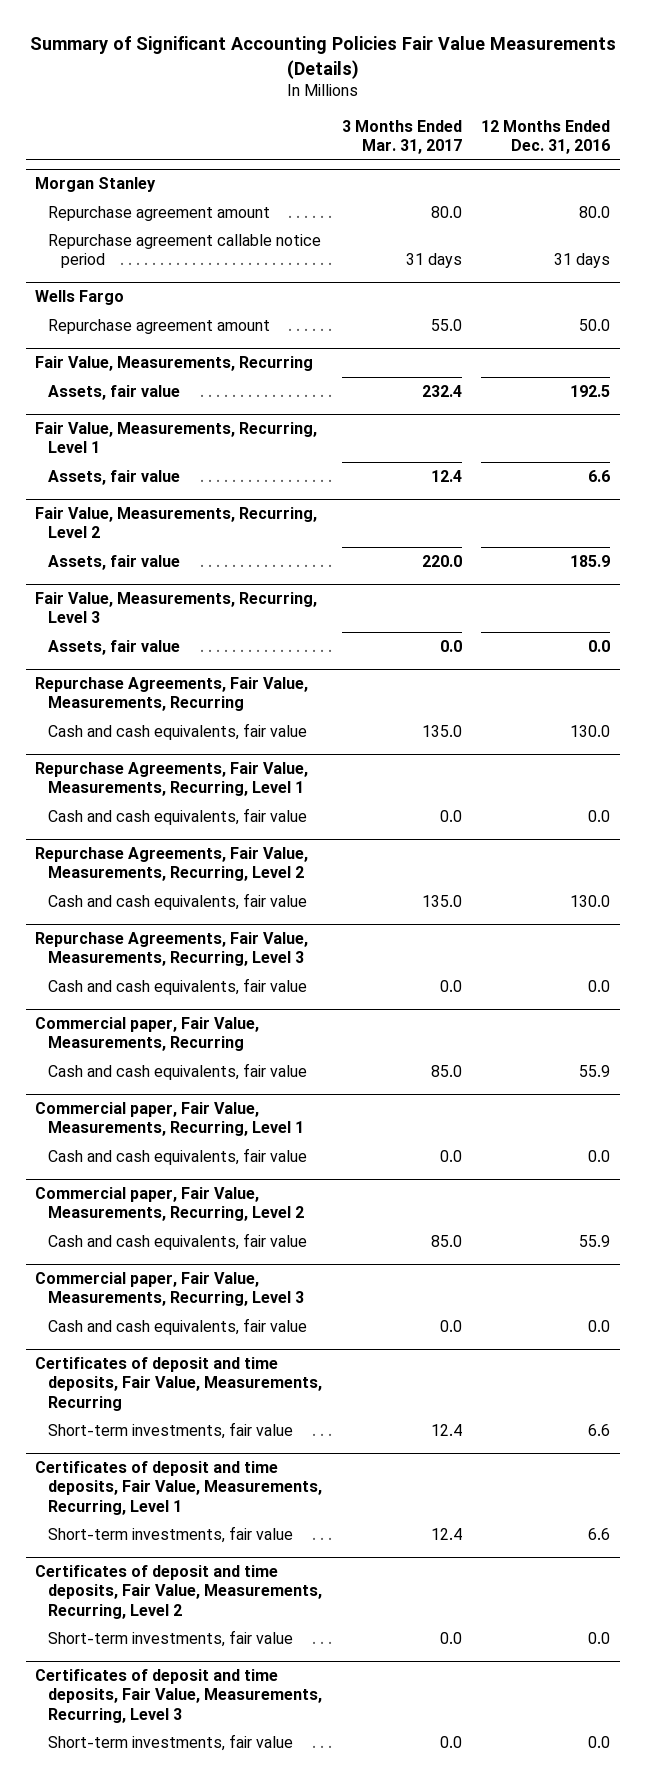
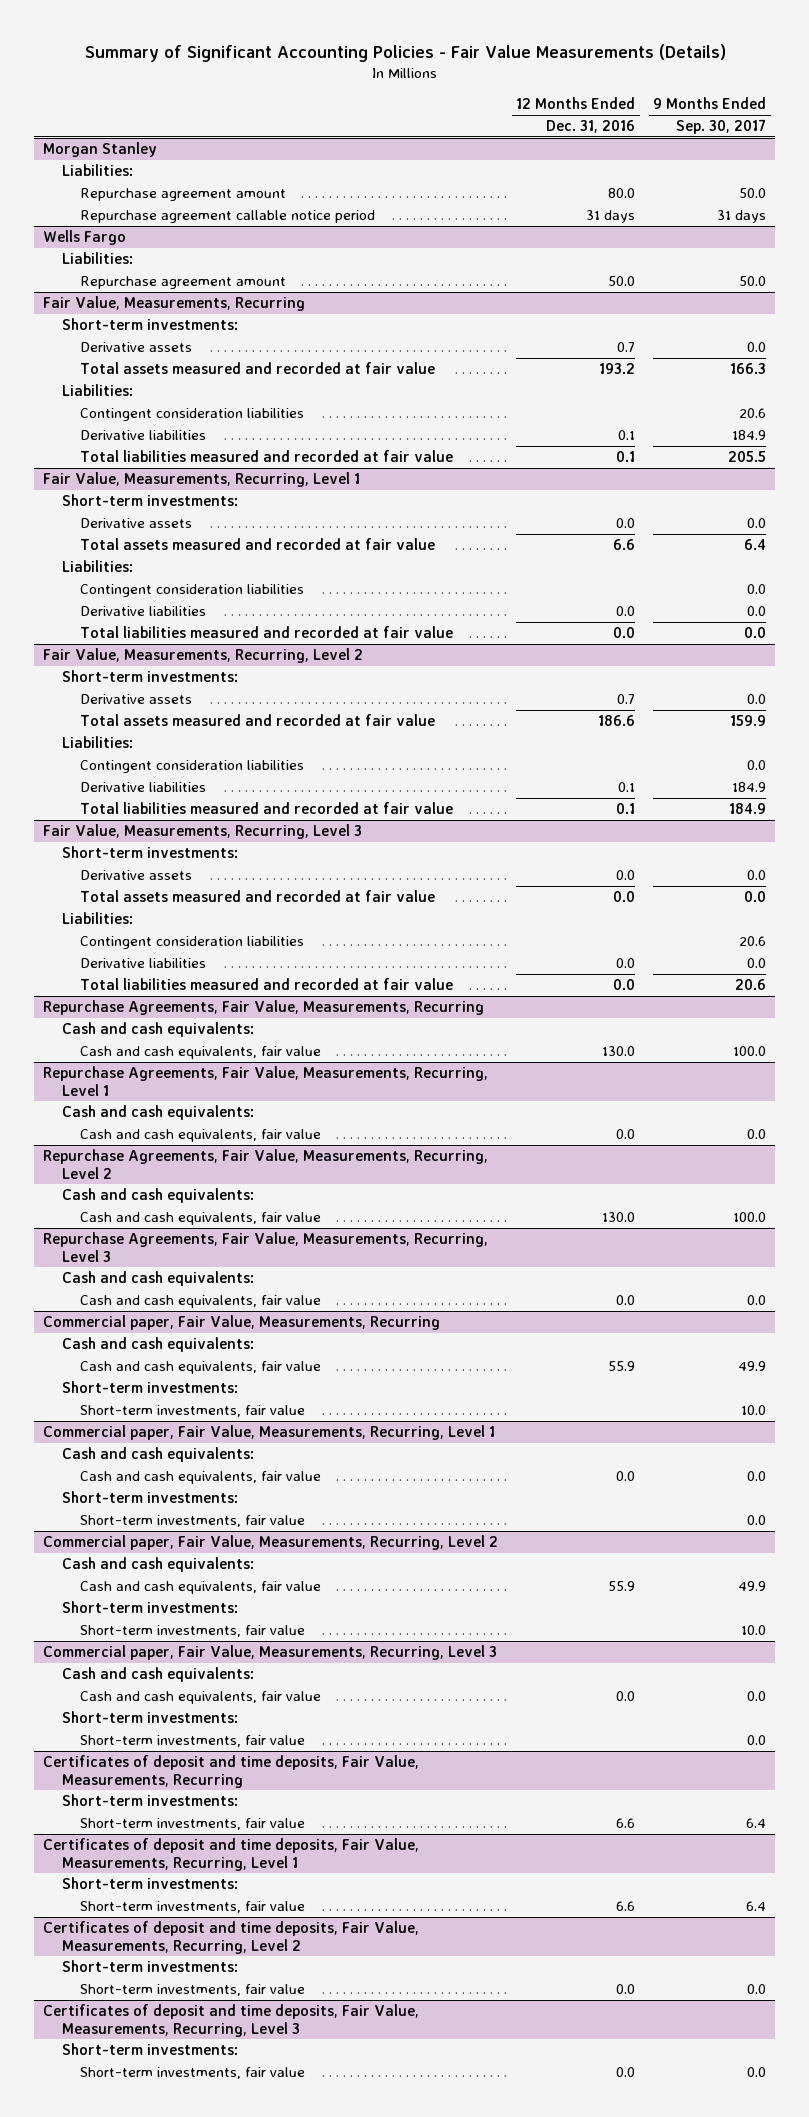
- Summary of Significant Accounting Policies Fair Value Measurements (Details)
+ Summary of Significant Accounting Policies - Fair Value Measurements (Details)
- | 3 Months Ended Mar. 31, 2017 | 12 Months Ended Dec. 31, 2016
+ | 12 Months Ended Dec. 31, 2016 | 9 Months Ended Sep. 30, 2017
@ Morgan Stanley
+ Liabilities:
@ Wells Fargo
+ Liabilities:
@ Fair Value, Measurements, Recurring
- Assets, fair value | 232.4 | 192.5
+ Short-term investments:
+ Derivative assets | 0.7 | 0.0
+ Total assets measured and recorded at fair value | 193.2 | 166.3
+ Liabilities:
+ Contingent consideration liabilities | | 20.6
+ Derivative liabilities | 0.1 | 184.9
+ Total liabilities measured and recorded at fair value | 0.1 | 205.5
@ Fair Value, Measurements, Recurring, Level 1
- Assets, fair value | 12.4 | 6.6
+ Short-term investments:
+ Derivative assets | 0.0 | 0.0
+ Total assets measured and recorded at fair value | 6.6 | 6.4
+ Liabilities:
+ Contingent consideration liabilities | | 0.0
+ Derivative liabilities | 0.0 | 0.0
+ Total liabilities measured and recorded at fair value | 0.0 | 0.0
@ Fair Value, Measurements, Recurring, Level 2
- Assets, fair value | 220.0 | 185.9
+ Short-term investments:
+ Derivative assets | 0.7 | 0.0
+ Total assets measured and recorded at fair value | 186.6 | 159.9
+ Liabilities:
+ Contingent consideration liabilities | | 0.0
+ Derivative liabilities | 0.1 | 184.9
+ Total liabilities measured and recorded at fair value | 0.1 | 184.9
@ Fair Value, Measurements, Recurring, Level 3
- Assets, fair value | 0.0 | 0.0
+ Short-term investments:
+ Derivative assets | 0.0 | 0.0
+ Total assets measured and recorded at fair value | 0.0 | 0.0
+ Liabilities:
+ Contingent consideration liabilities | | 20.6
+ Derivative liabilities | 0.0 | 0.0
+ Total liabilities measured and recorded at fair value | 0.0 | 20.6
@ Repurchase Agreements, Fair Value, Measurements, Recurring
+ Cash and cash equivalents:
@ Repurchase Agreements, Fair Value, Measurements, Recurring, Level 1
+ Cash and cash equivalents:
@ Repurchase Agreements, Fair Value, Measurements, Recurring, Level 2
+ Cash and cash equivalents:
@ Repurchase Agreements, Fair Value, Measurements, Recurring, Level 3
+ Cash and cash equivalents:
@ Commercial paper, Fair Value, Measurements, Recurring
+ Cash and cash equivalents:
+ Short-term investments:
+ Short-term investments, fair value | | 10.0
@ Commercial paper, Fair Value, Measurements, Recurring, Level 1
+ Cash and cash equivalents:
+ Short-term investments:
+ Short-term investments, fair value | | 0.0
@ Commercial paper, Fair Value, Measurements, Recurring, Level 2
+ Cash and cash equivalents:
+ Short-term investments:
+ Short-term investments, fair value | | 10.0
@ Commercial paper, Fair Value, Measurements, Recurring, Level 3
+ Cash and cash equivalents:
+ Short-term investments:
+ Short-term investments, fair value | | 0.0
@ Certificates of deposit and time deposits, Fair Value, Measurements, Recurring
+ Short-term investments:
@ Certificates of deposit and time deposits, Fair Value, Measurements, Recurring, Level 1
+ Short-term investments:
@ Certificates of deposit and time deposits, Fair Value, Measurements, Recurring, Level 2
+ Short-term investments:
@ Certificates of deposit and time deposits, Fair Value, Measurements, Recurring, Level 3
+ Short-term investments:

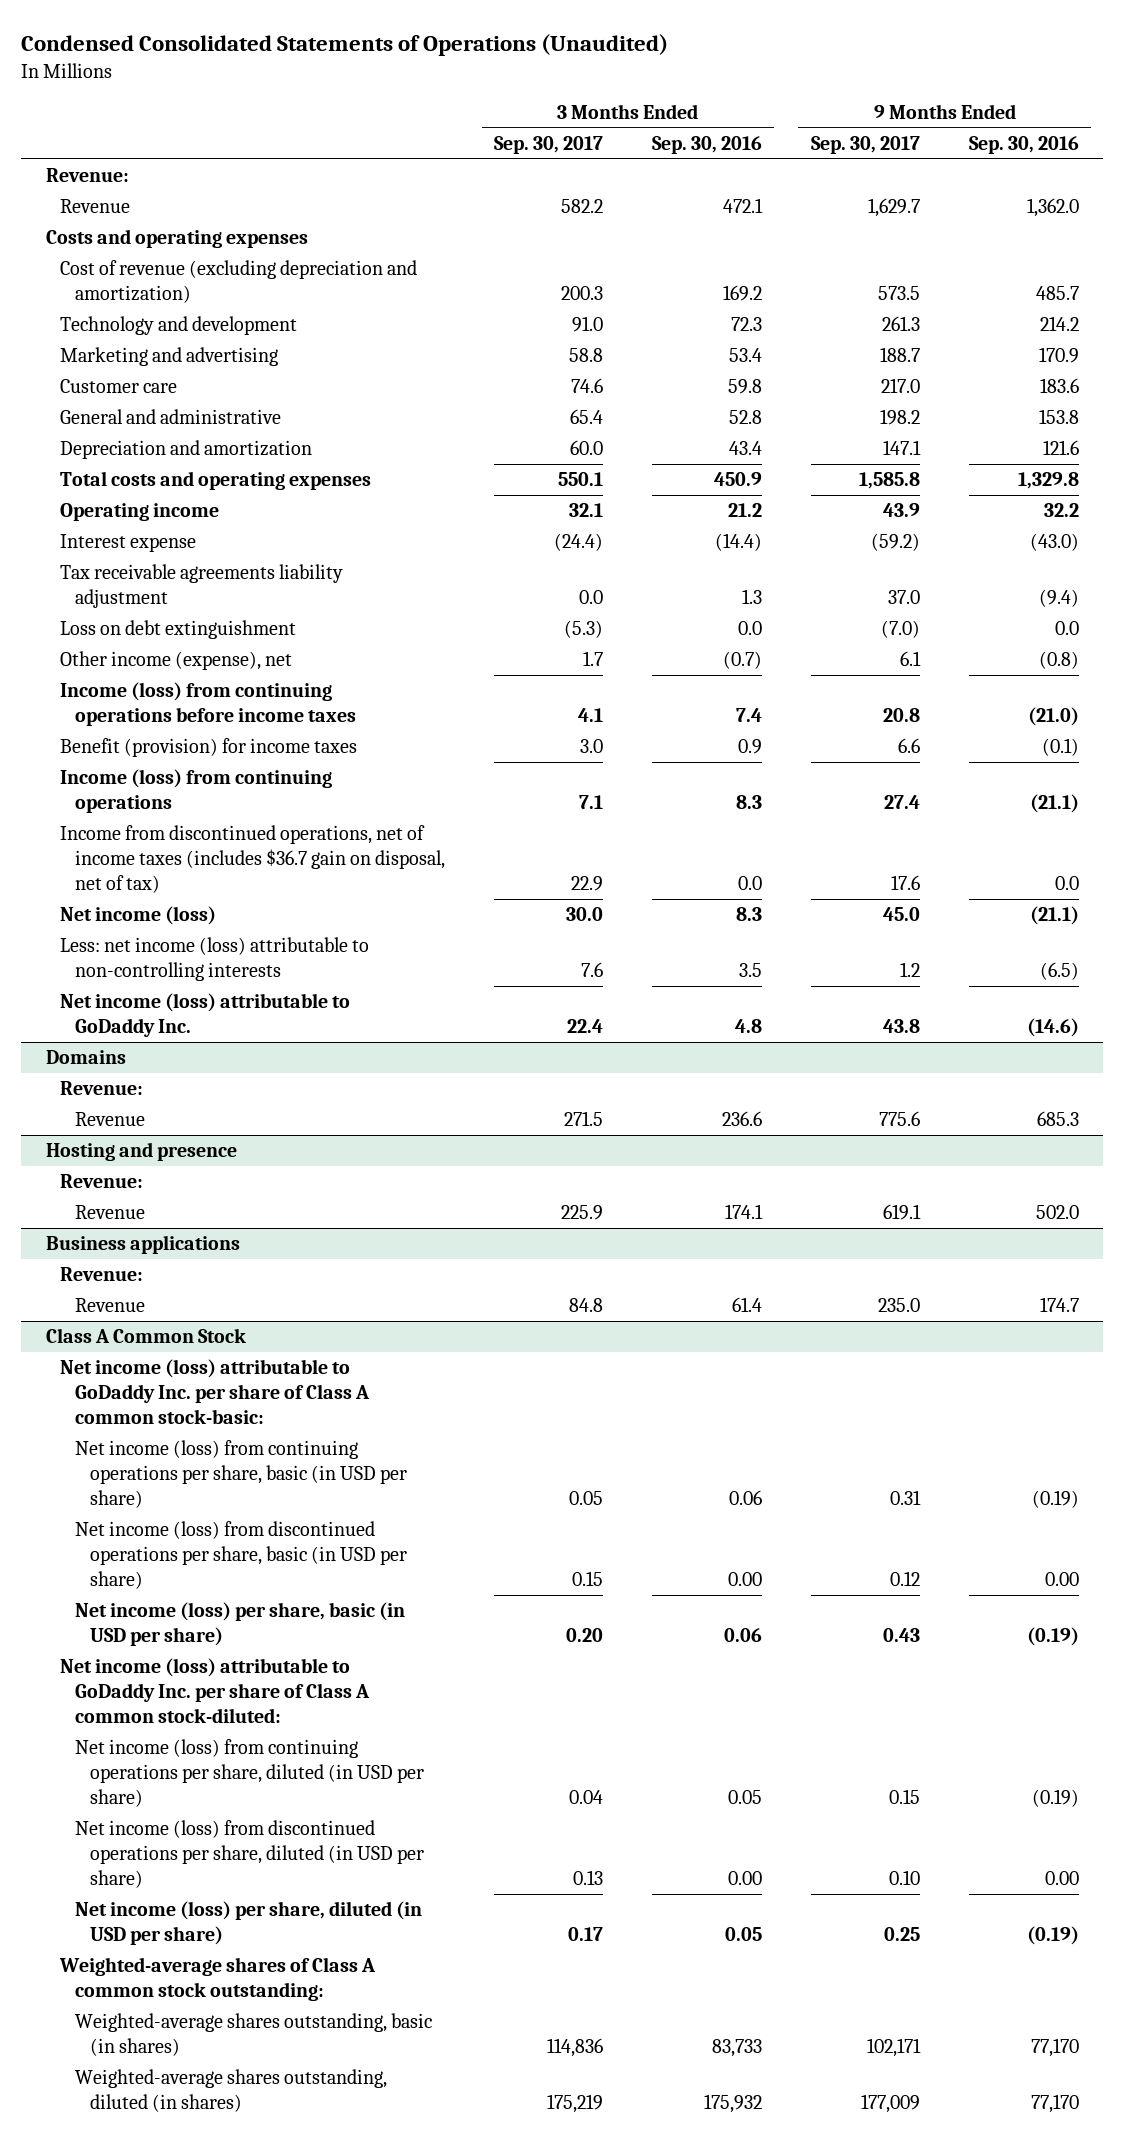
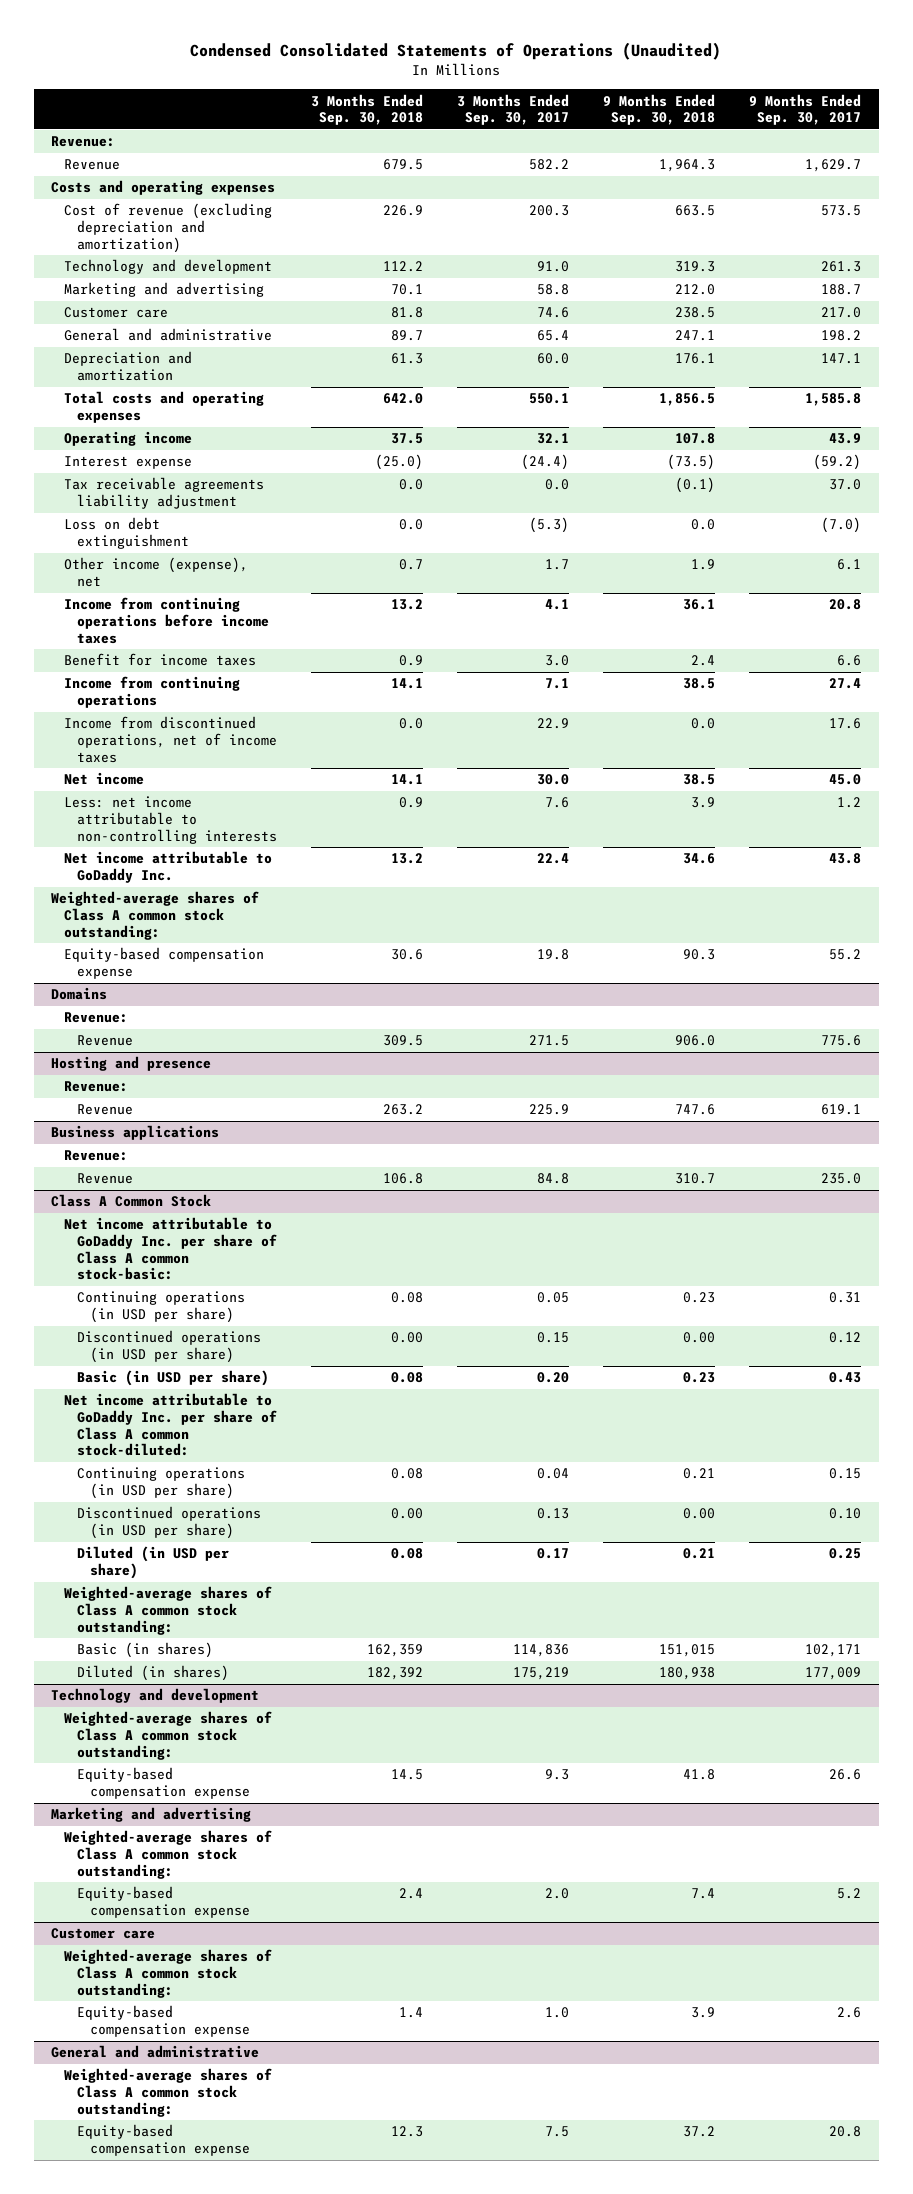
- | 3 Months Ended Sep. 30, 2017 | 3 Months Ended Sep. 30, 2016 | 9 Months Ended Sep. 30, 2017 | 9 Months Ended Sep. 30, 2016
+ | 3 Months Ended Sep. 30, 2018 | 3 Months Ended Sep. 30, 2017 | 9 Months Ended Sep. 30, 2018 | 9 Months Ended Sep. 30, 2017
- Income (loss) from continuing operations before income taxes | 4.1 | 7.4 | 20.8 | (21.0)
- Benefit (provision) for income taxes | 3.0 | 0.9 | 6.6 | (0.1)
- Income (loss) from continuing operations | 7.1 | 8.3 | 27.4 | (21.1)
- Income from discontinued operations, net of income taxes (includes $36.7 gain on disposal, net of tax) | 22.9 | 0.0 | 17.6 | 0.0
- Net income (loss) | 30.0 | 8.3 | 45.0 | (21.1)
- Less: net income (loss) attributable to non-controlling interests | 7.6 | 3.5 | 1.2 | (6.5)
- Net income (loss) attributable to GoDaddy Inc. | 22.4 | 4.8 | 43.8 | (14.6)
+ Income from continuing operations before income taxes | 13.2 | 4.1 | 36.1 | 20.8
+ Benefit for income taxes | 0.9 | 3.0 | 2.4 | 6.6
+ Income from continuing operations | 14.1 | 7.1 | 38.5 | 27.4
+ Income from discontinued operations, net of income taxes | 0.0 | 22.9 | 0.0 | 17.6
+ Net income | 14.1 | 30.0 | 38.5 | 45.0
+ Less: net income attributable to non-controlling interests | 0.9 | 7.6 | 3.9 | 1.2
+ Net income attributable to GoDaddy Inc. | 13.2 | 22.4 | 34.6 | 43.8
+ Weighted-average shares of Class A common stock outstanding:
+ Equity-based compensation expense | 30.6 | 19.8 | 90.3 | 55.2
@ Class A Common Stock
- Net income (loss) attributable to GoDaddy Inc. per share of Class A common stock-basic:
- Net income (loss) from continuing operations per share, basic (in USD per share) | 0.05 | 0.06 | 0.31 | (0.19)
- Net income (loss) from discontinued operations per share, basic (in USD per share) | 0.15 | 0.00 | 0.12 | 0.00
- Net income (loss) per share, basic (in USD per share) | 0.20 | 0.06 | 0.43 | (0.19)
- Net income (loss) attributable to GoDaddy Inc. per share of Class A common stock-diluted:
- Net income (loss) from continuing operations per share, diluted (in USD per share) | 0.04 | 0.05 | 0.15 | (0.19)
- Net income (loss) from discontinued operations per share, diluted (in USD per share) | 0.13 | 0.00 | 0.10 | 0.00
- Net income (loss) per share, diluted (in USD per share) | 0.17 | 0.05 | 0.25 | (0.19)
+ Net income attributable to GoDaddy Inc. per share of Class A common stock-basic:
+ Continuing operations (in USD per share) | 0.08 | 0.05 | 0.23 | 0.31
+ Discontinued operations (in USD per share) | 0.00 | 0.15 | 0.00 | 0.12
+ Basic (in USD per share) | 0.08 | 0.20 | 0.23 | 0.43
+ Net income attributable to GoDaddy Inc. per share of Class A common stock-diluted:
+ Continuing operations (in USD per share) | 0.08 | 0.04 | 0.21 | 0.15
+ Discontinued operations (in USD per share) | 0.00 | 0.13 | 0.00 | 0.10
+ Diluted (in USD per share) | 0.08 | 0.17 | 0.21 | 0.25
- Weighted-average shares outstanding, basic (in shares) | 114,836 | 83,733 | 102,171 | 77,170
- Weighted-average shares outstanding, diluted (in shares) | 175,219 | 175,932 | 177,009 | 77,170
+ Basic (in shares) | 162,359 | 114,836 | 151,015 | 102,171
+ Diluted (in shares) | 182,392 | 175,219 | 180,938 | 177,009
+ Technology and development
+ Weighted-average shares of Class A common stock outstanding:
+ Equity-based compensation expense | 14.5 | 9.3 | 41.8 | 26.6
+ Marketing and advertising
+ Weighted-average shares of Class A common stock outstanding:
+ Equity-based compensation expense | 2.4 | 2.0 | 7.4 | 5.2
+ Customer care
+ Weighted-average shares of Class A common stock outstanding:
+ Equity-based compensation expense | 1.4 | 1.0 | 3.9 | 2.6
+ General and administrative
+ Weighted-average shares of Class A common stock outstanding:
+ Equity-based compensation expense | 12.3 | 7.5 | 37.2 | 20.8

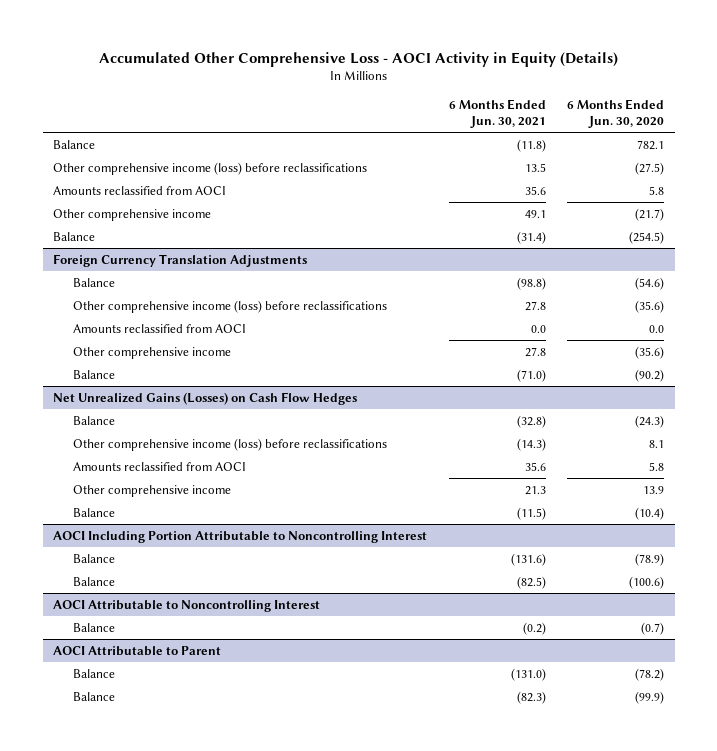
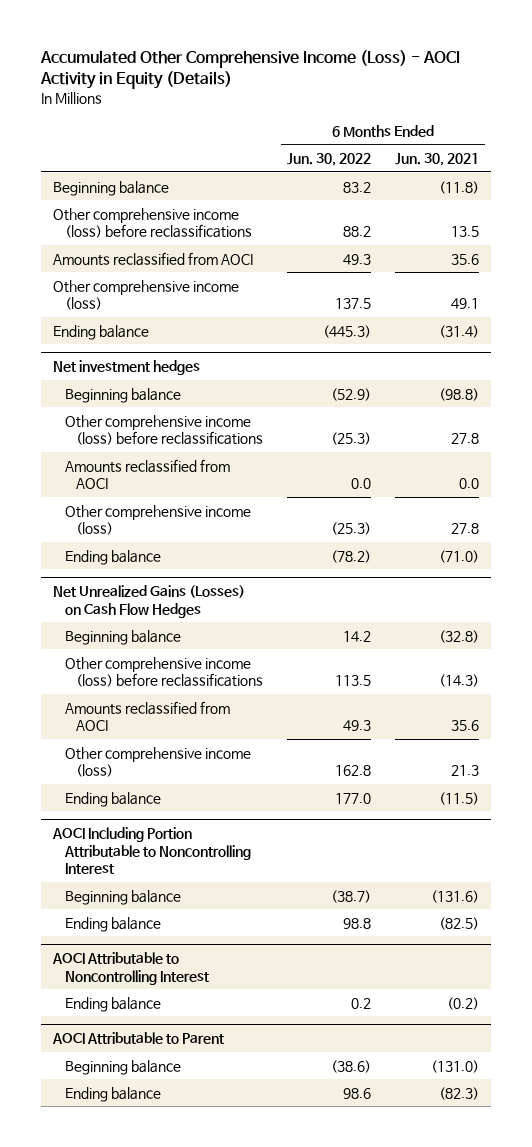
- Accumulated Other Comprehensive Loss - AOCI Activity in Equity (Details)
+ Accumulated Other Comprehensive Income (Loss) - AOCI Activity in Equity (Details)
- | 6 Months Ended Jun. 30, 2021 | 6 Months Ended Jun. 30, 2020
+ | 6 Months Ended Jun. 30, 2022 | 6 Months Ended Jun. 30, 2021
- Balance | (11.8) | 782.1
+ Beginning balance | 83.2 | (11.8)
- Other comprehensive income | 49.1 | (21.7)
- Balance | (31.4) | (254.5)
- Foreign Currency Translation Adjustments
- Balance | (98.8) | (54.6)
+ Other comprehensive income (loss) | 137.5 | 49.1
+ Ending balance | (445.3) | (31.4)
+ Net investment hedges
+ Beginning balance | (52.9) | (98.8)
- Other comprehensive income | 27.8 | (35.6)
- Balance | (71.0) | (90.2)
+ Other comprehensive income (loss) | (25.3) | 27.8
+ Ending balance | (78.2) | (71.0)
@ Net Unrealized Gains (Losses) on Cash Flow Hedges
- Balance | (32.8) | (24.3)
+ Beginning balance | 14.2 | (32.8)
- Other comprehensive income | 21.3 | 13.9
- Balance | (11.5) | (10.4)
+ Other comprehensive income (loss) | 162.8 | 21.3
+ Ending balance | 177.0 | (11.5)
@ AOCI Including Portion Attributable to Noncontrolling Interest
- Balance | (131.6) | (78.9)
- Balance | (82.5) | (100.6)
+ Beginning balance | (38.7) | (131.6)
+ Ending balance | 98.8 | (82.5)
@ AOCI Attributable to Noncontrolling Interest
- Balance | (0.2) | (0.7)
+ Ending balance | 0.2 | (0.2)
@ AOCI Attributable to Parent
- Balance | (131.0) | (78.2)
- Balance | (82.3) | (99.9)
+ Beginning balance | (38.6) | (131.0)
+ Ending balance | 98.6 | (82.3)

